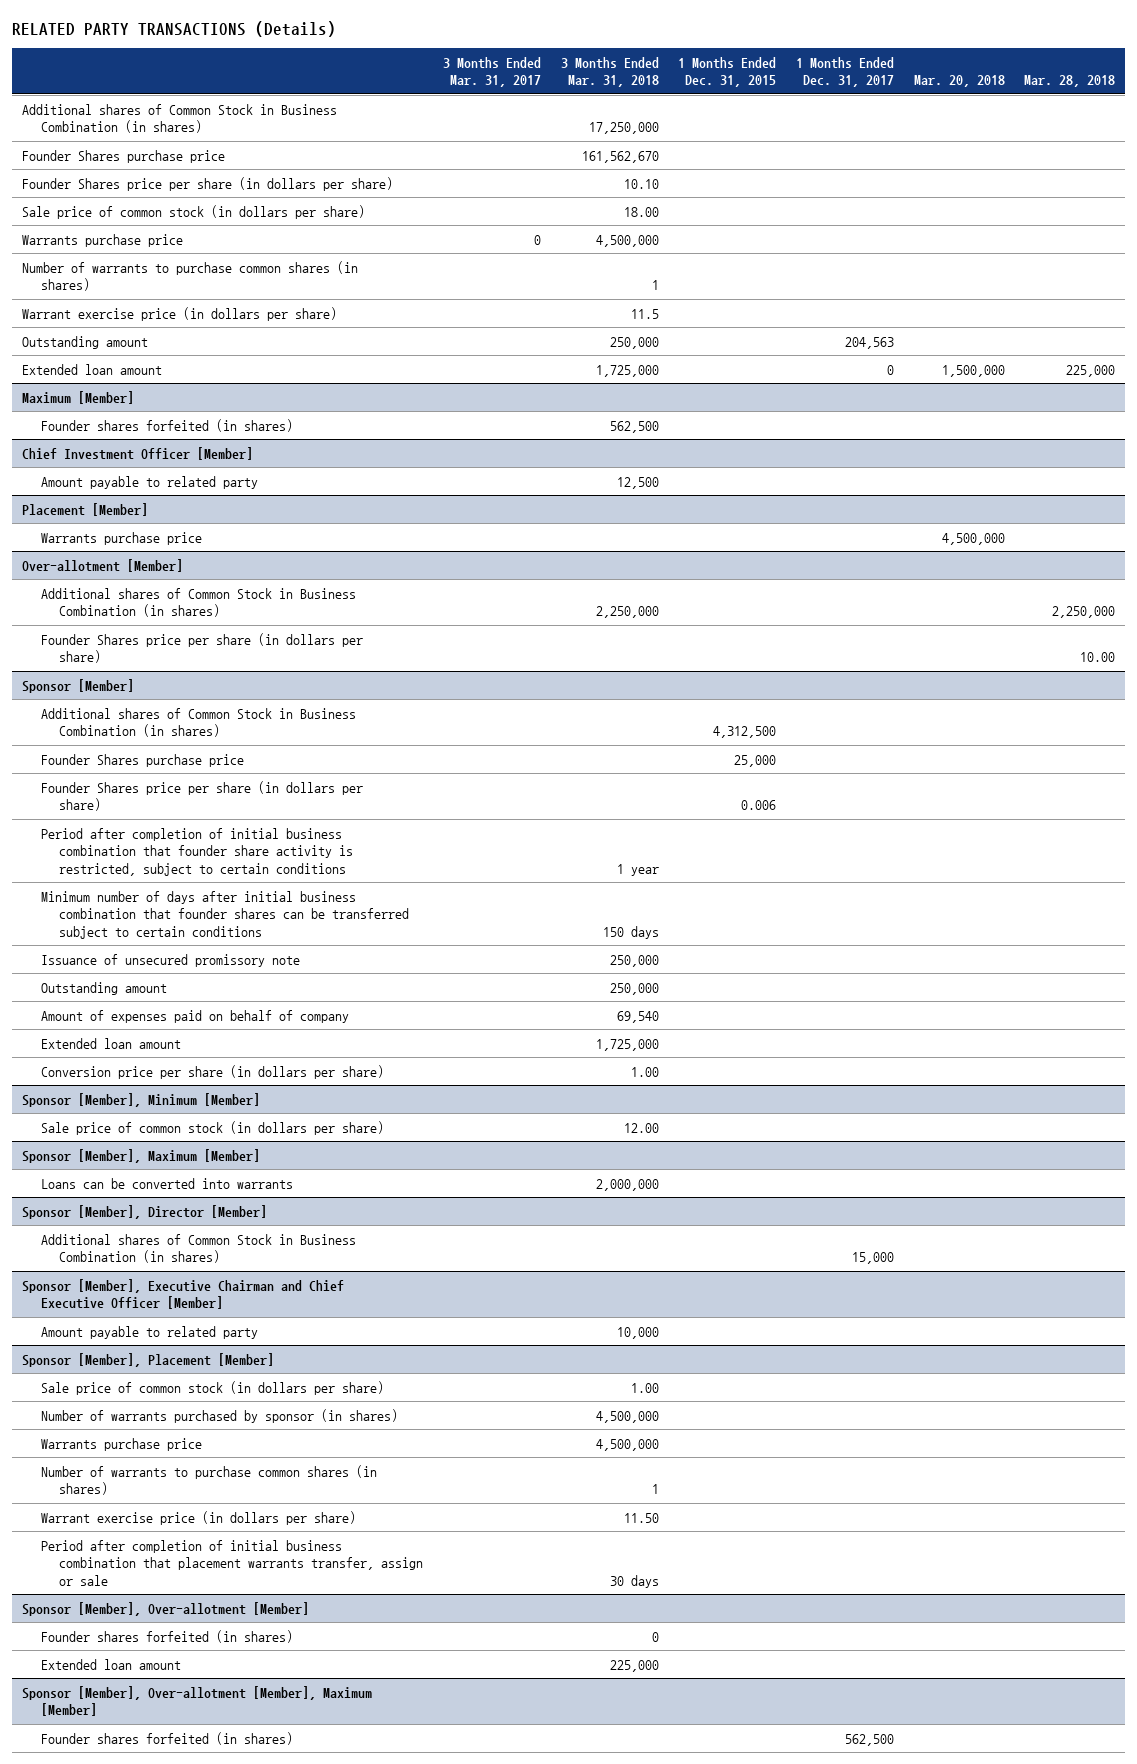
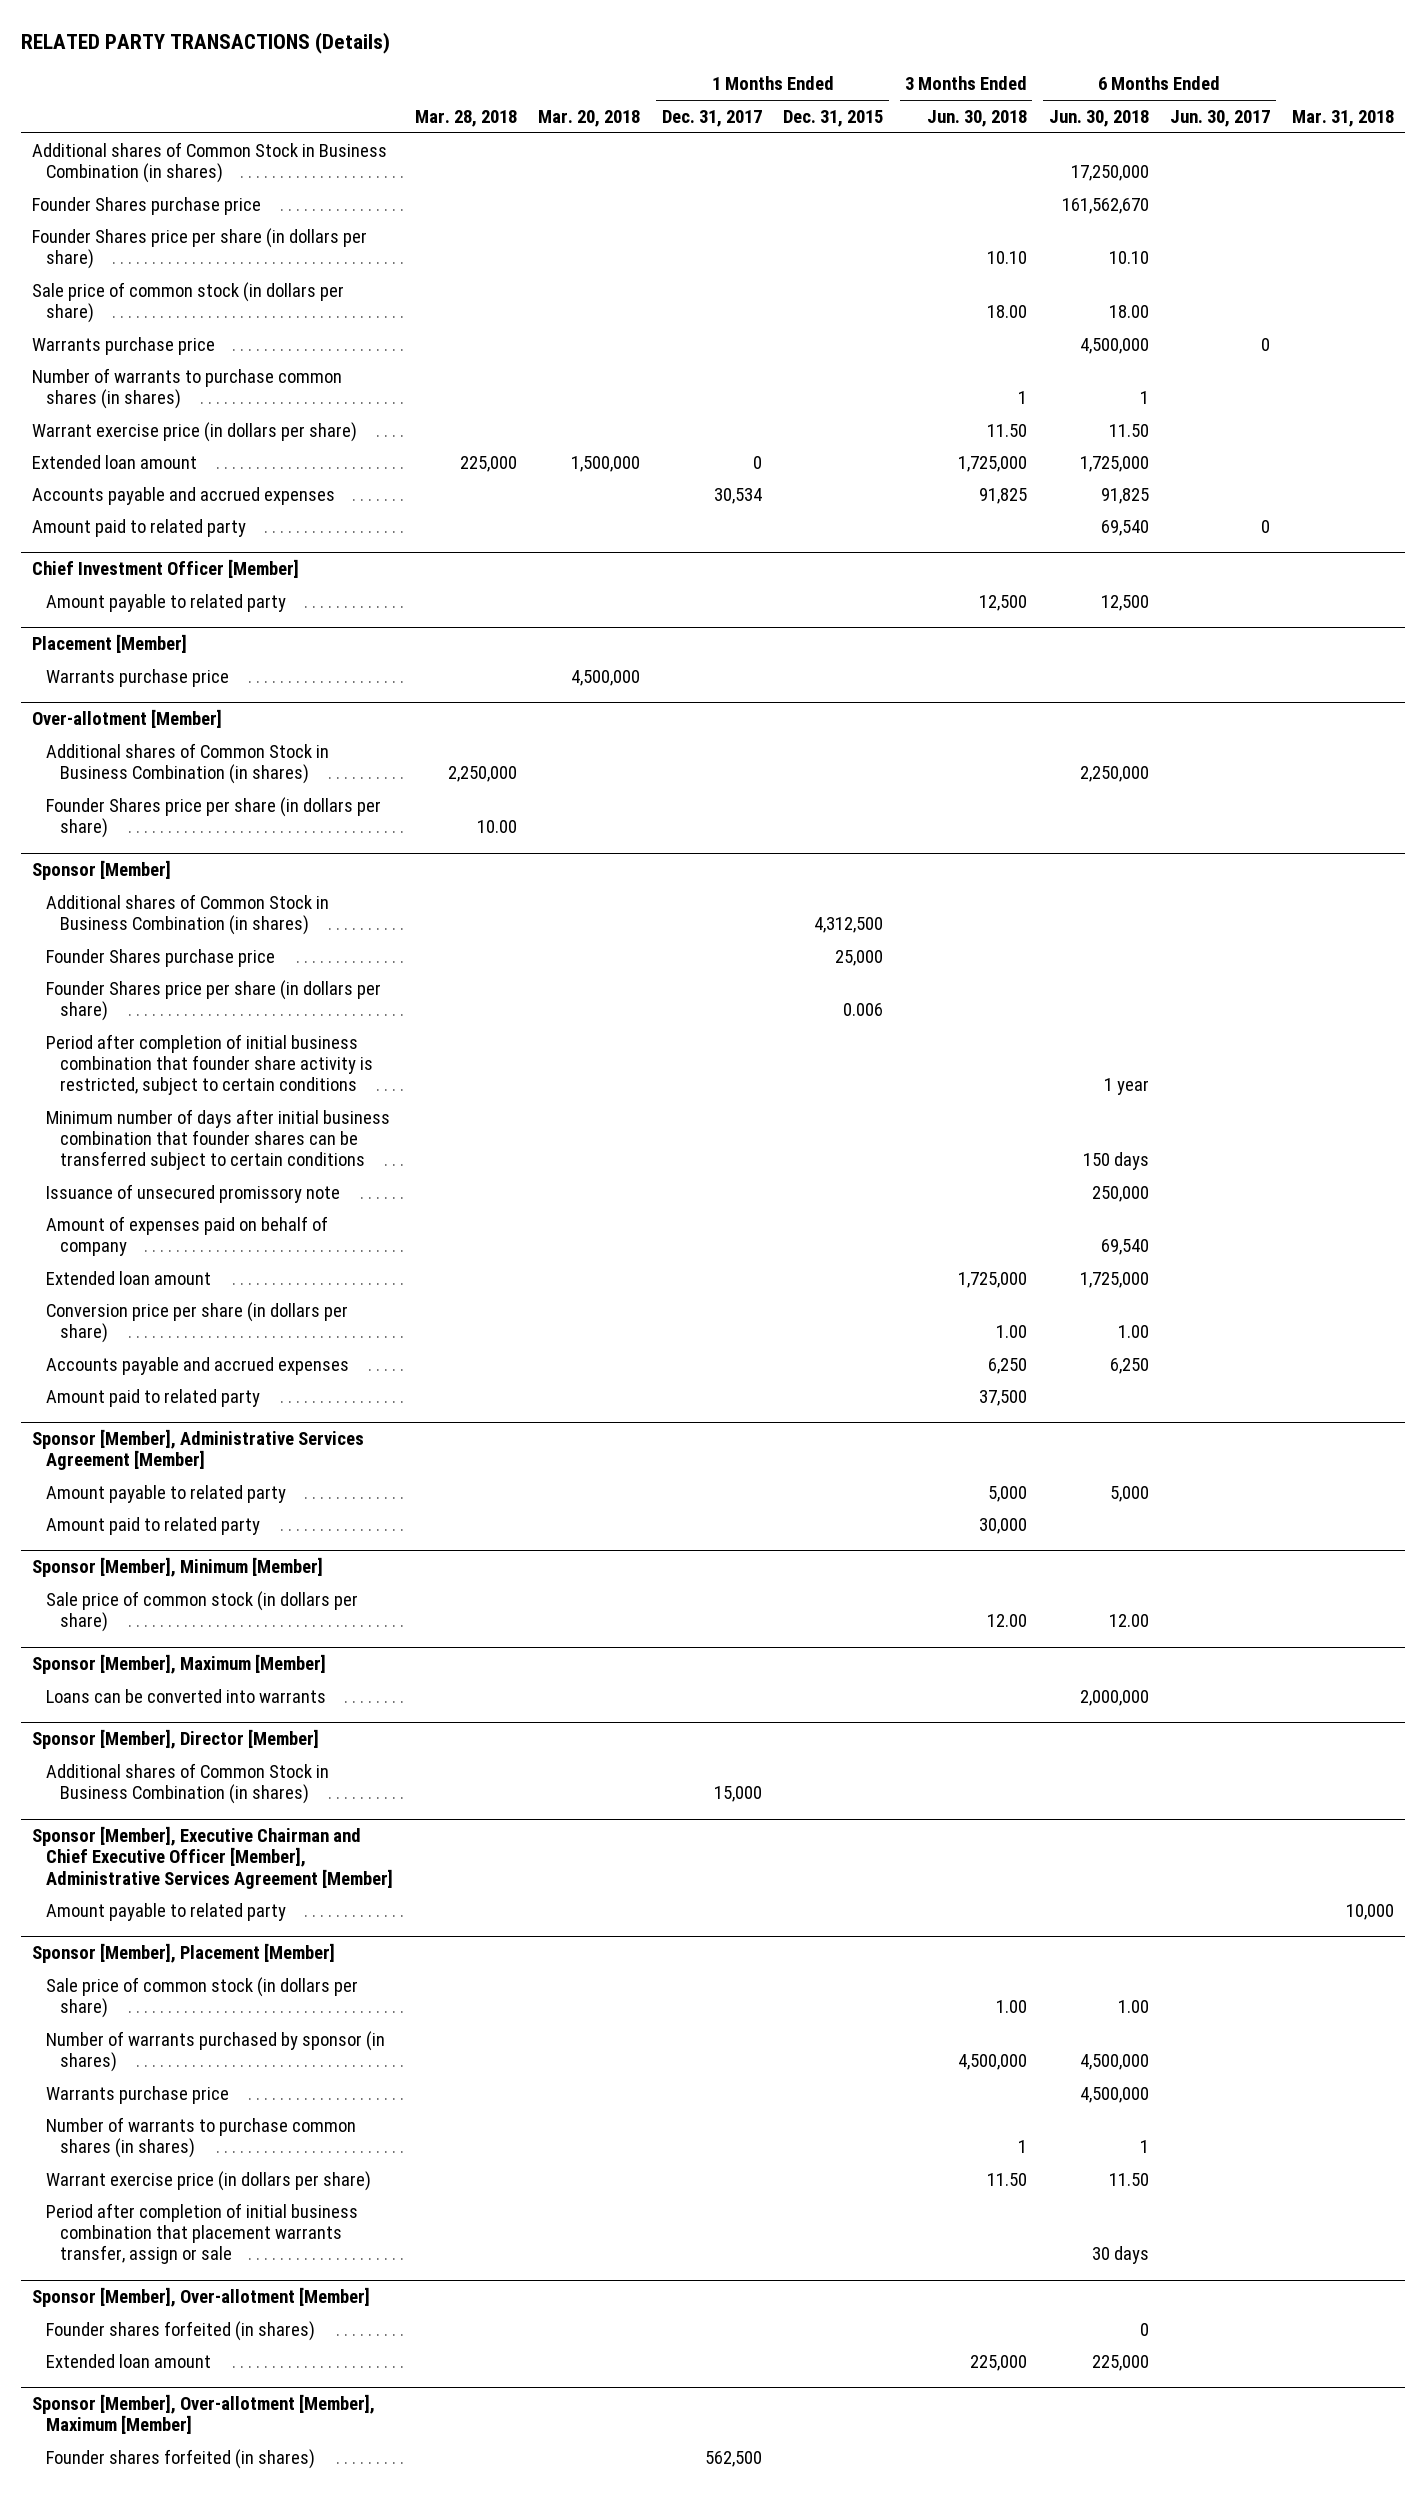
- | 3 Months Ended Mar. 31, 2017 | 3 Months Ended Mar. 31, 2018 | 1 Months Ended Dec. 31, 2015 | 1 Months Ended Dec. 31, 2017 | Mar. 20, 2018 | Mar. 28, 2018
+ | Mar. 28, 2018 | Mar. 20, 2018 | 1 Months Ended Dec. 31, 2017 | 1 Months Ended Dec. 31, 2015 | 3 Months Ended Jun. 30, 2018 | 6 Months Ended Jun. 30, 2018 | 6 Months Ended Jun. 30, 2017 | Mar. 31, 2018
- Outstanding amount | | 250,000 | | 204,563 | |
- Maximum [Member]
- Founder shares forfeited (in shares) | | 562,500 | | | |
+ Accounts payable and accrued expenses | | | 30,534 | | 91,825 | 91,825 | |
+ Amount paid to related party | | | | | | 69,540 | 0 |
@ Sponsor [Member]
- Outstanding amount | | 250,000 | | | |
+ Accounts payable and accrued expenses | | | | | 6,250 | 6,250 | |
+ Amount paid to related party | | | | | 37,500 | | |
+ Sponsor [Member], Administrative Services Agreement [Member]
+ Amount payable to related party | | | | | 5,000 | 5,000 | |
+ Amount paid to related party | | | | | 30,000 | | |
- Sponsor [Member], Executive Chairman and Chief Executive Officer [Member]
+ Sponsor [Member], Executive Chairman and Chief Executive Officer [Member], Administrative Services Agreement [Member]

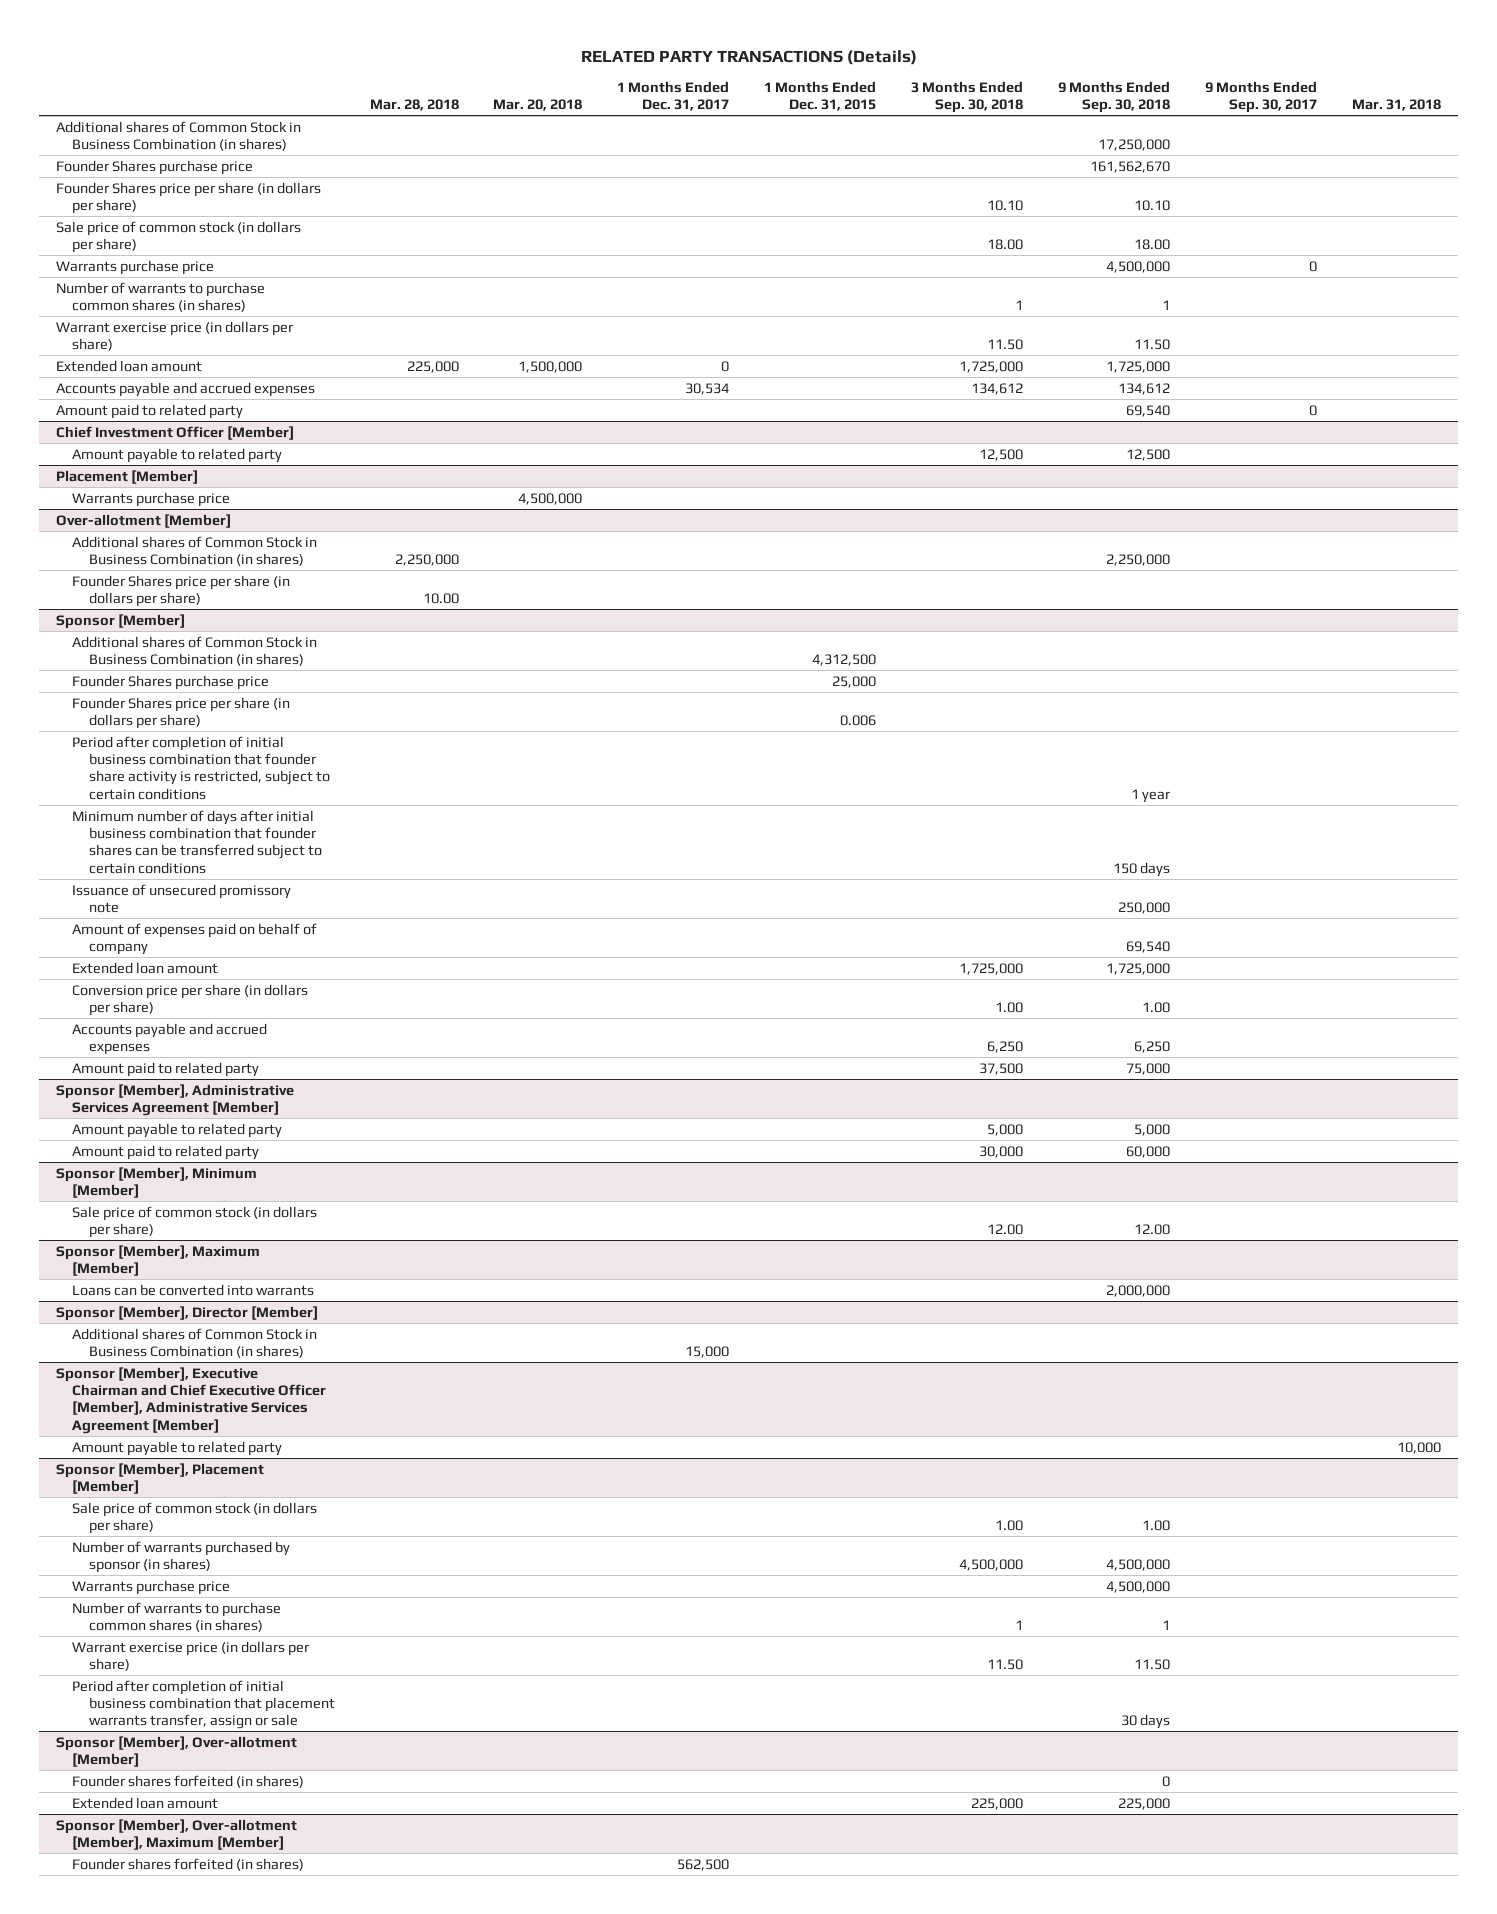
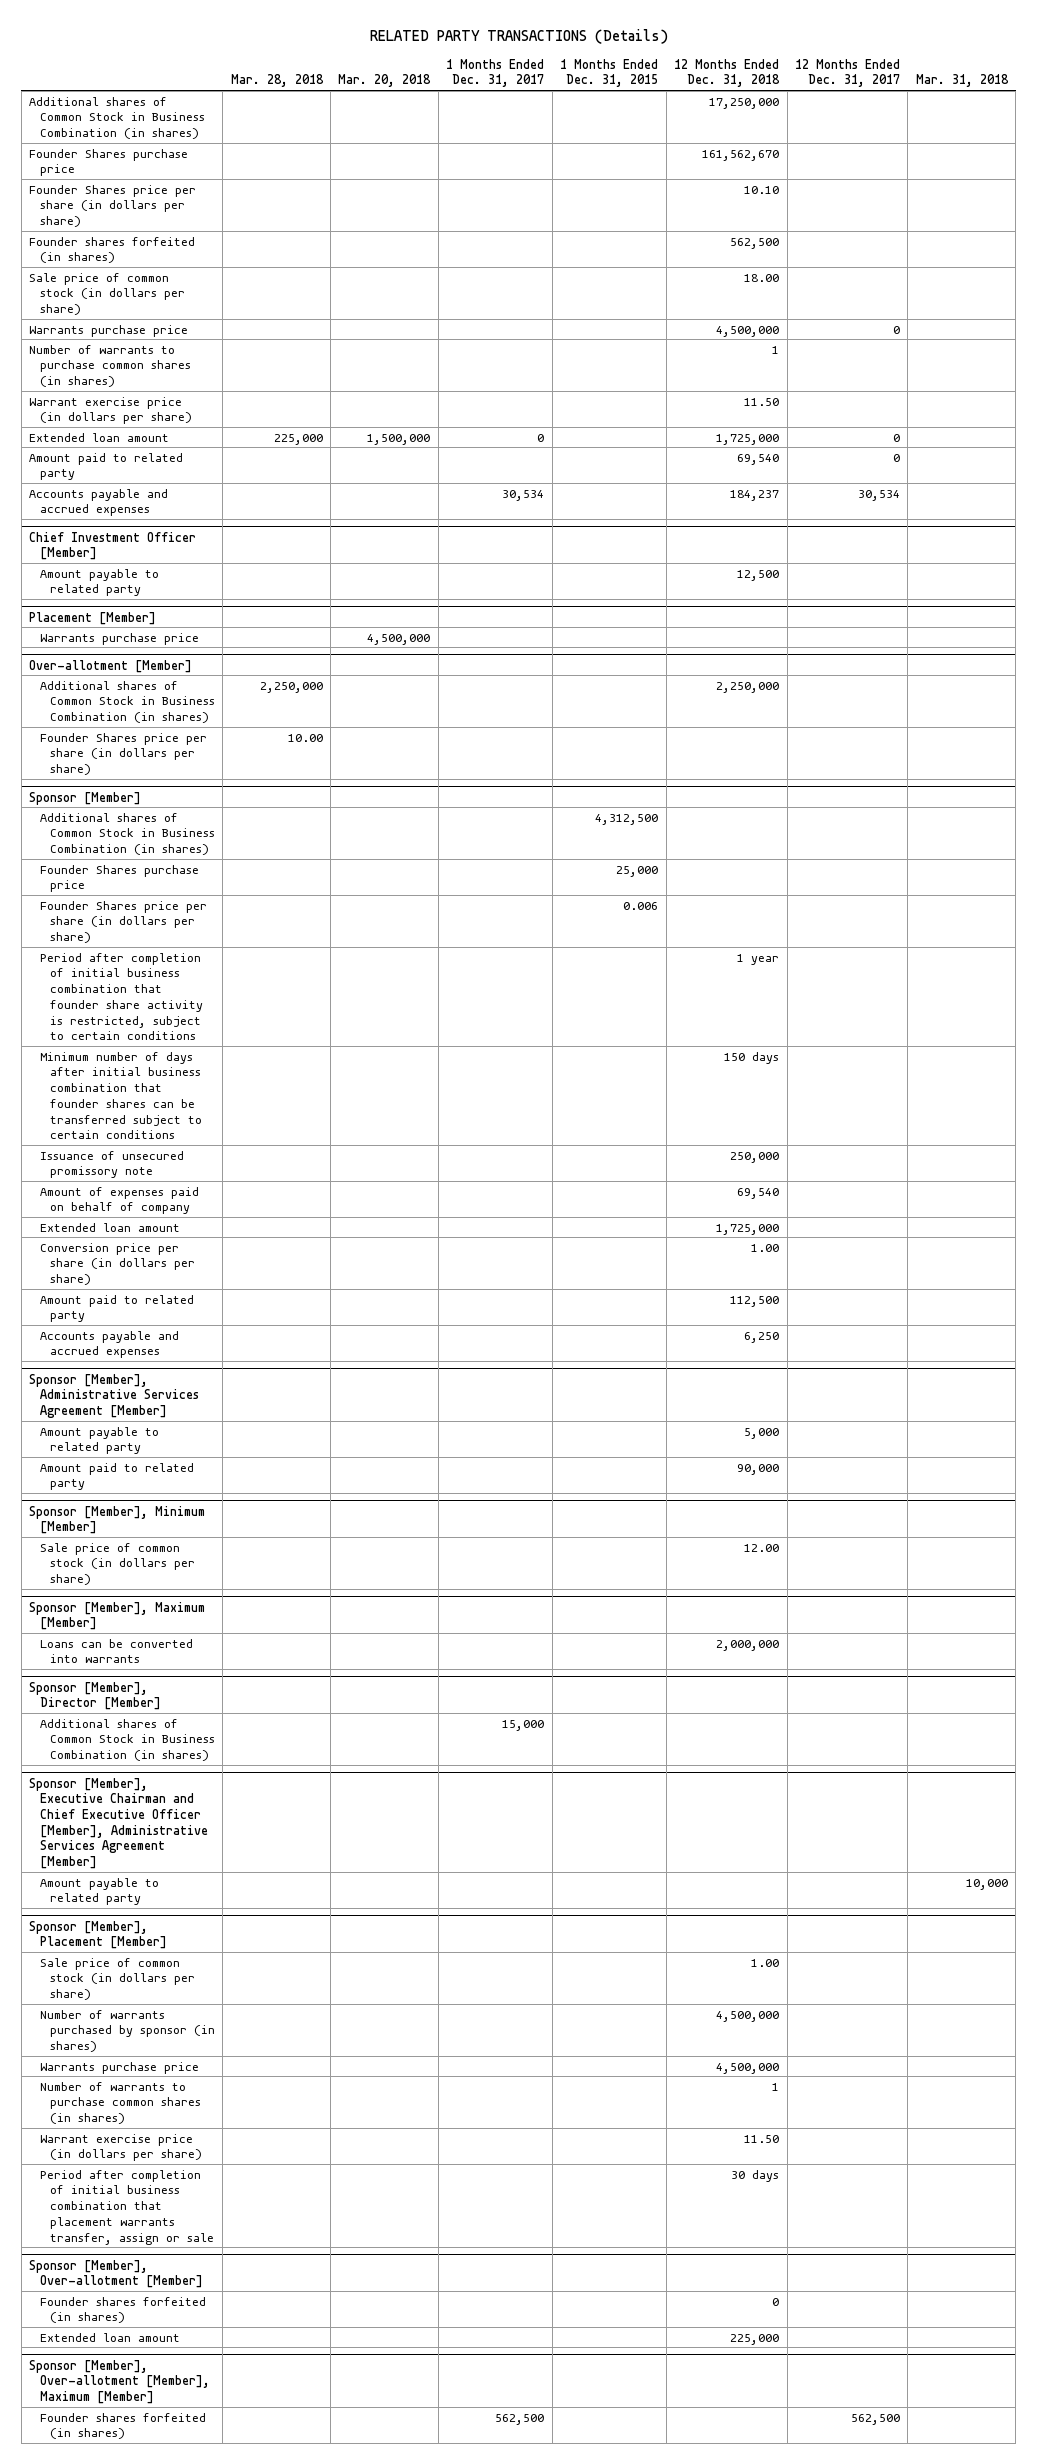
- | Mar. 28, 2018 | Mar. 20, 2018 | 1 Months Ended Dec. 31, 2017 | 1 Months Ended Dec. 31, 2015 | 3 Months Ended Sep. 30, 2018 | 9 Months Ended Sep. 30, 2018 | 9 Months Ended Sep. 30, 2017 | Mar. 31, 2018
+ | Mar. 28, 2018 | Mar. 20, 2018 | 1 Months Ended Dec. 31, 2017 | 1 Months Ended Dec. 31, 2015 | 12 Months Ended Dec. 31, 2018 | 12 Months Ended Dec. 31, 2017 | Mar. 31, 2018
+ Founder shares forfeited (in shares) | | | | | 562,500 | |
moved down: Accounts payable and accrued expenses | | | 30,534 | | 184,237 | 30,534 |
@ Sponsor [Member]
moved down: Accounts payable and accrued expenses | | | | | 6,250 | |

